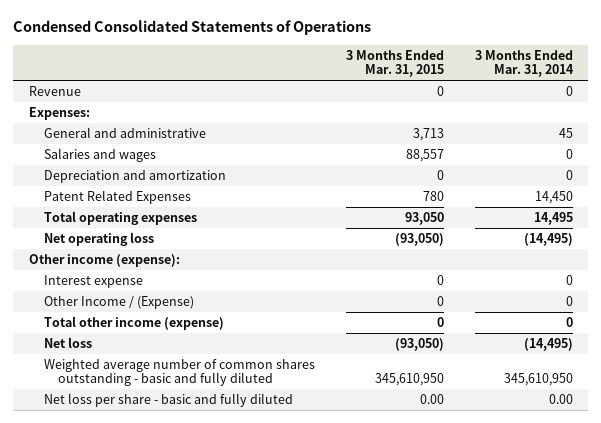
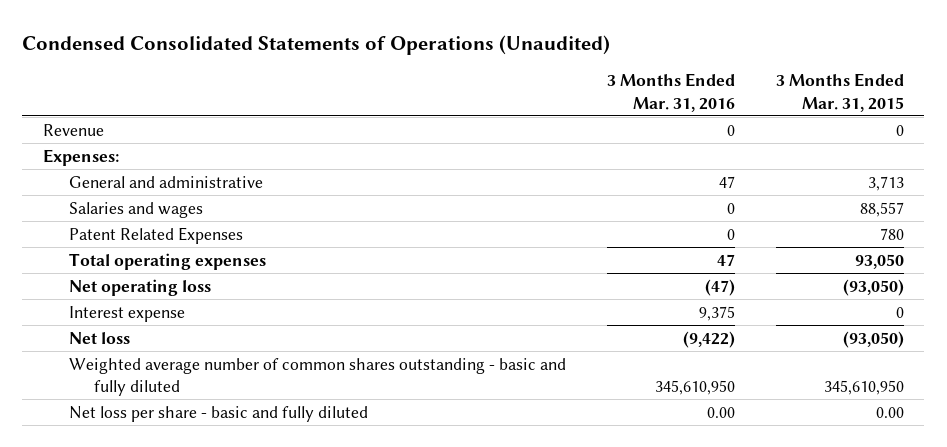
- Condensed Consolidated Statements of Operations
+ Condensed Consolidated Statements of Operations (Unaudited)
- | 3 Months Ended Mar. 31, 2015 | 3 Months Ended Mar. 31, 2014
+ | 3 Months Ended Mar. 31, 2016 | 3 Months Ended Mar. 31, 2015
- Depreciation and amortization | 0 | 0
- Other income (expense):
- Other Income / (Expense) | 0 | 0
- Total other income (expense) | 0 | 0

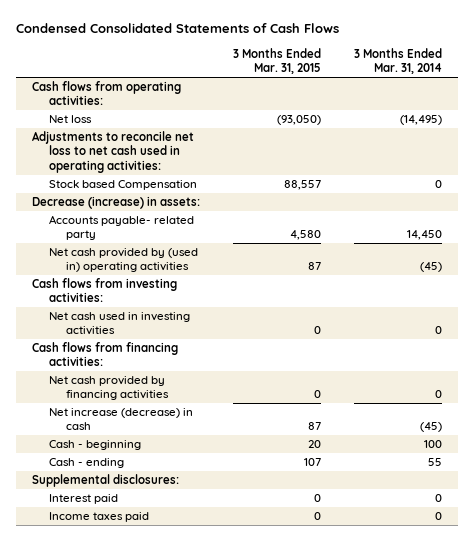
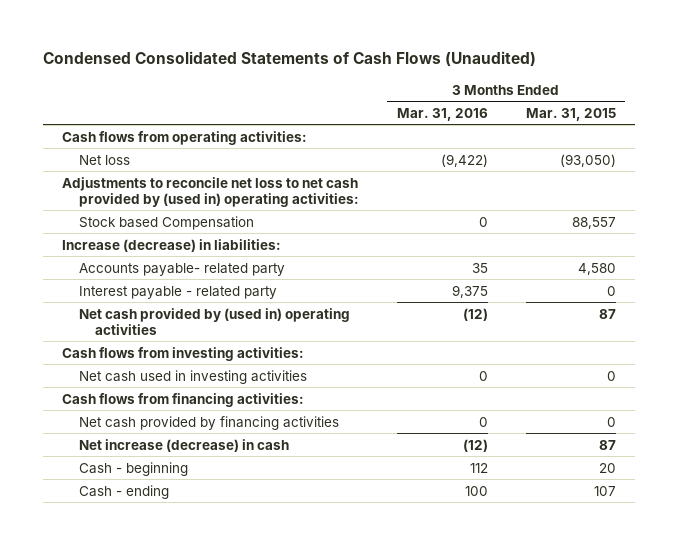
- Condensed Consolidated Statements of Cash Flows
+ Condensed Consolidated Statements of Cash Flows (Unaudited)
- | 3 Months Ended Mar. 31, 2015 | 3 Months Ended Mar. 31, 2014
+ | 3 Months Ended Mar. 31, 2016 | 3 Months Ended Mar. 31, 2015
- Adjustments to reconcile net loss to net cash used in operating activities:
+ Adjustments to reconcile net loss to net cash provided by (used in) operating activities:
- Decrease (increase) in assets:
+ Increase (decrease) in liabilities:
+ Interest payable - related party | 9,375 | 0
- Supplemental disclosures:
- Interest paid | 0 | 0
- Income taxes paid | 0 | 0

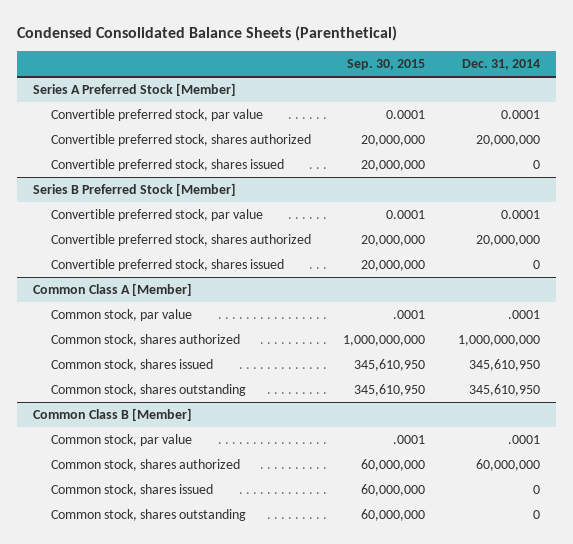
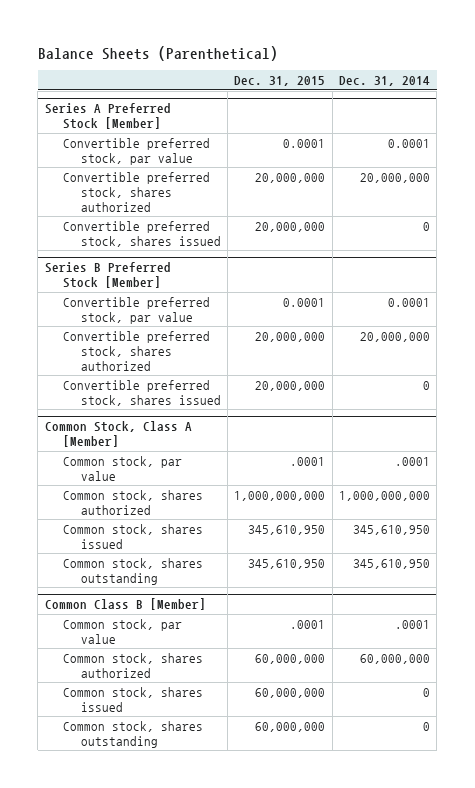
- Condensed Consolidated Balance Sheets (Parenthetical)
+ Balance Sheets (Parenthetical)
- | Sep. 30, 2015 | Dec. 31, 2014
+ | Dec. 31, 2015 | Dec. 31, 2014
- Common Class A [Member]
+ Common Stock, Class A [Member]

